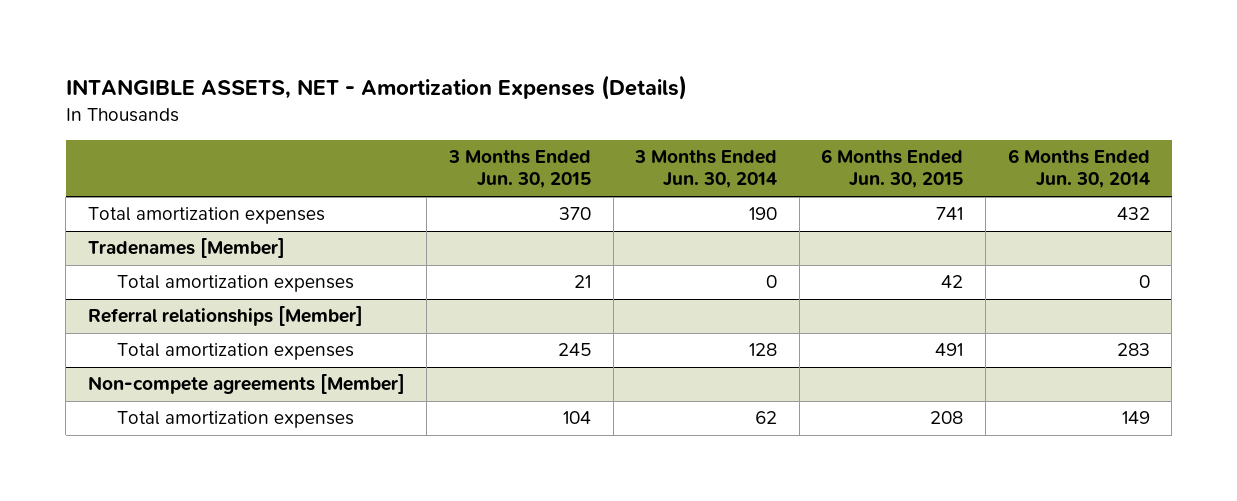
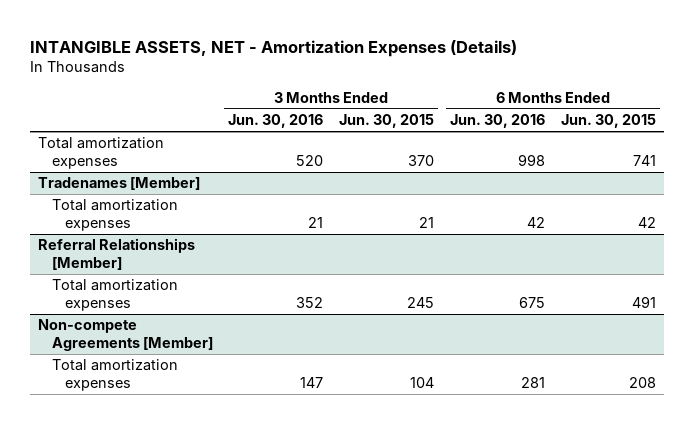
- | 3 Months Ended Jun. 30, 2015 | 3 Months Ended Jun. 30, 2014 | 6 Months Ended Jun. 30, 2015 | 6 Months Ended Jun. 30, 2014
+ | 3 Months Ended Jun. 30, 2016 | 3 Months Ended Jun. 30, 2015 | 6 Months Ended Jun. 30, 2016 | 6 Months Ended Jun. 30, 2015
- Referral relationships [Member]
+ Referral Relationships [Member]
- Non-compete agreements [Member]
+ Non-compete Agreements [Member]

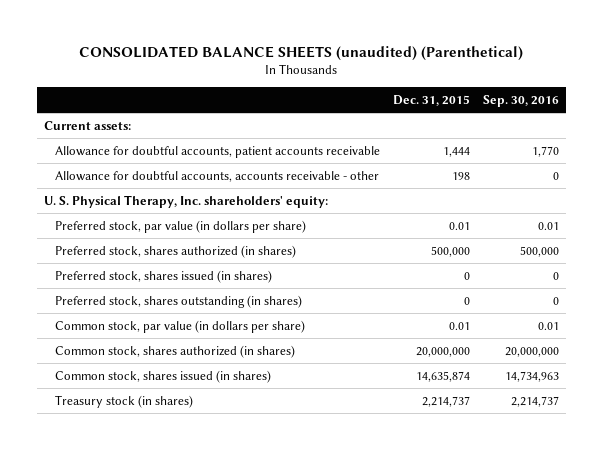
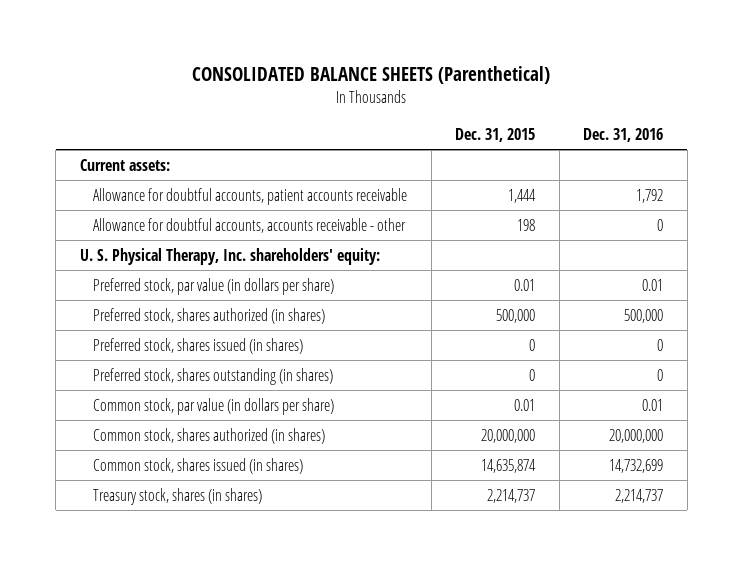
- CONSOLIDATED BALANCE SHEETS (unaudited) (Parenthetical)
+ CONSOLIDATED BALANCE SHEETS (Parenthetical)
- | Dec. 31, 2015 | Sep. 30, 2016
+ | Dec. 31, 2015 | Dec. 31, 2016
- Treasury stock (in shares) | 2,214,737 | 2,214,737
+ Treasury stock, shares (in shares) | 2,214,737 | 2,214,737

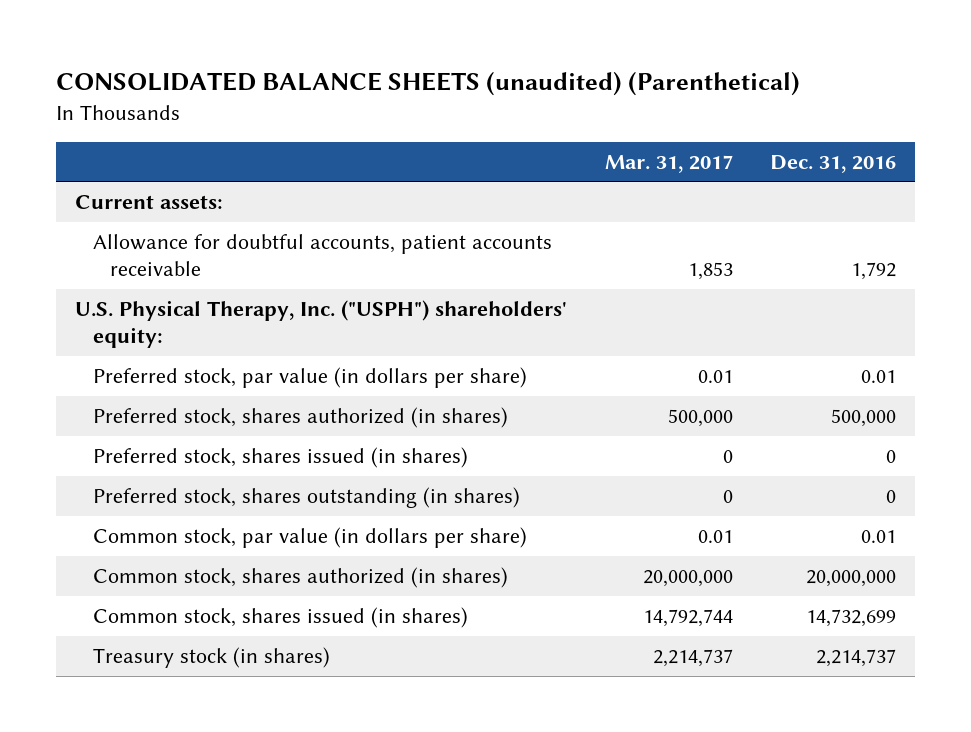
- CONSOLIDATED BALANCE SHEETS (Parenthetical)
+ CONSOLIDATED BALANCE SHEETS (unaudited) (Parenthetical)
- | Dec. 31, 2015 | Dec. 31, 2016
+ | Mar. 31, 2017 | Dec. 31, 2016
- Allowance for doubtful accounts, accounts receivable - other | 198 | 0
- U. S. Physical Therapy, Inc. shareholders' equity:
+ U.S. Physical Therapy, Inc. ("USPH") shareholders' equity:
- Treasury stock, shares (in shares) | 2,214,737 | 2,214,737
+ Treasury stock (in shares) | 2,214,737 | 2,214,737

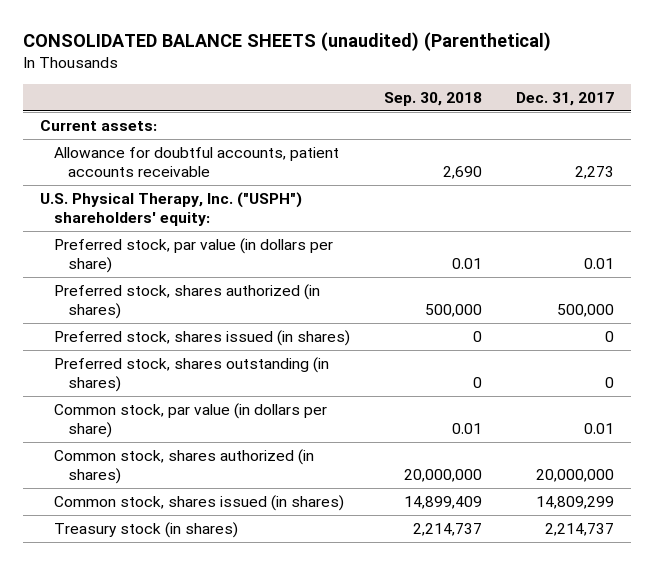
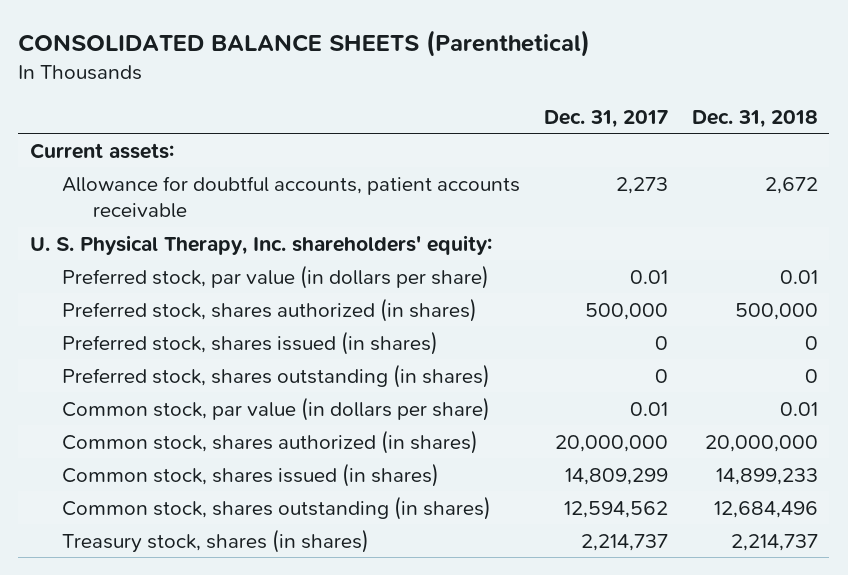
- CONSOLIDATED BALANCE SHEETS (unaudited) (Parenthetical)
+ CONSOLIDATED BALANCE SHEETS (Parenthetical)
- | Sep. 30, 2018 | Dec. 31, 2017
+ | Dec. 31, 2017 | Dec. 31, 2018
- U.S. Physical Therapy, Inc. ("USPH") shareholders' equity:
+ U. S. Physical Therapy, Inc. shareholders' equity:
- Treasury stock (in shares) | 2,214,737 | 2,214,737
+ Common stock, shares outstanding (in shares) | 12,594,562 | 12,684,496
+ Treasury stock, shares (in shares) | 2,214,737 | 2,214,737

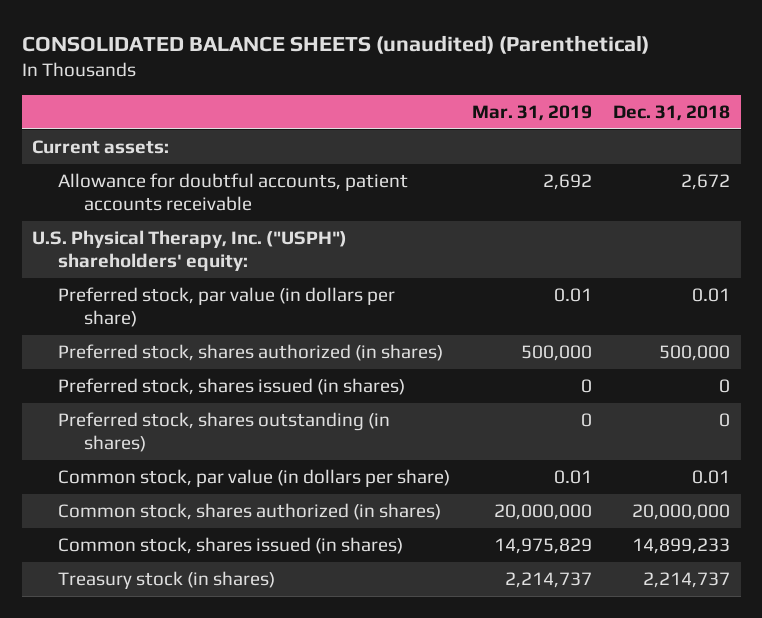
- CONSOLIDATED BALANCE SHEETS (Parenthetical)
+ CONSOLIDATED BALANCE SHEETS (unaudited) (Parenthetical)
- | Dec. 31, 2017 | Dec. 31, 2018
+ | Mar. 31, 2019 | Dec. 31, 2018
- U. S. Physical Therapy, Inc. shareholders' equity:
+ U.S. Physical Therapy, Inc. ("USPH") shareholders' equity:
- Common stock, shares outstanding (in shares) | 12,594,562 | 12,684,496
- Treasury stock, shares (in shares) | 2,214,737 | 2,214,737
+ Treasury stock (in shares) | 2,214,737 | 2,214,737

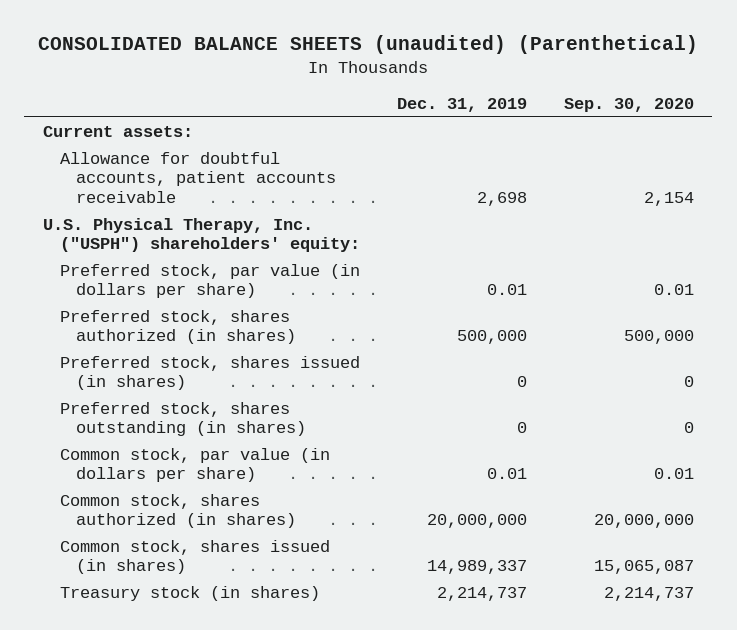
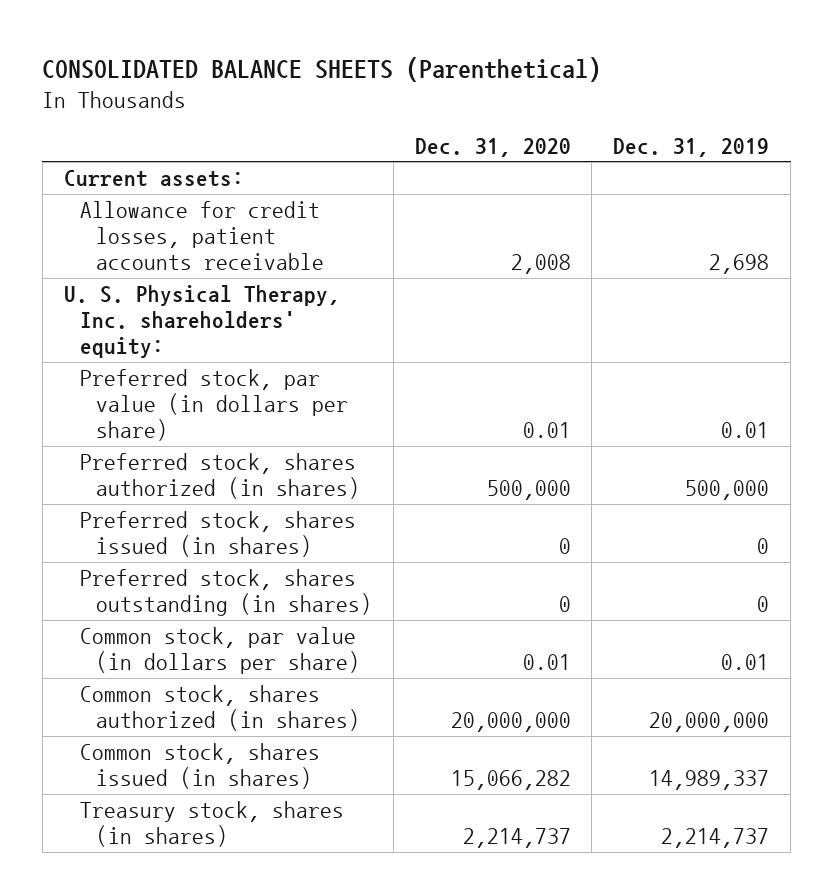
- CONSOLIDATED BALANCE SHEETS (unaudited) (Parenthetical)
+ CONSOLIDATED BALANCE SHEETS (Parenthetical)
- | Dec. 31, 2019 | Sep. 30, 2020
+ | Dec. 31, 2020 | Dec. 31, 2019
- Allowance for doubtful accounts, patient accounts receivable | 2,698 | 2,154
- U.S. Physical Therapy, Inc. ("USPH") shareholders' equity:
+ Allowance for credit losses, patient accounts receivable | 2,008 | 2,698
+ U. S. Physical Therapy, Inc. shareholders' equity:
- Treasury stock (in shares) | 2,214,737 | 2,214,737
+ Treasury stock, shares (in shares) | 2,214,737 | 2,214,737

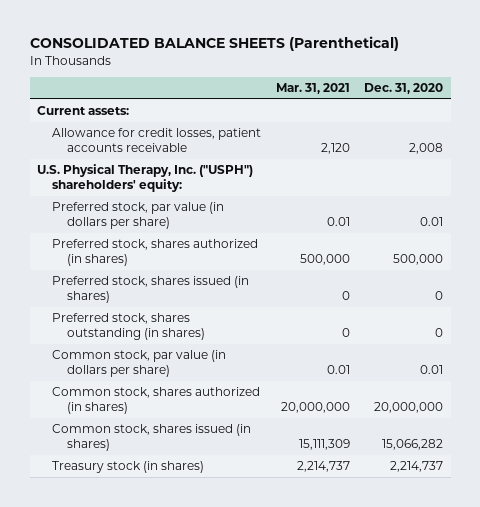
- | Dec. 31, 2020 | Dec. 31, 2019
+ | Mar. 31, 2021 | Dec. 31, 2020
- U. S. Physical Therapy, Inc. shareholders' equity:
+ U.S. Physical Therapy, Inc. ("USPH") shareholders' equity:
- Treasury stock, shares (in shares) | 2,214,737 | 2,214,737
+ Treasury stock (in shares) | 2,214,737 | 2,214,737

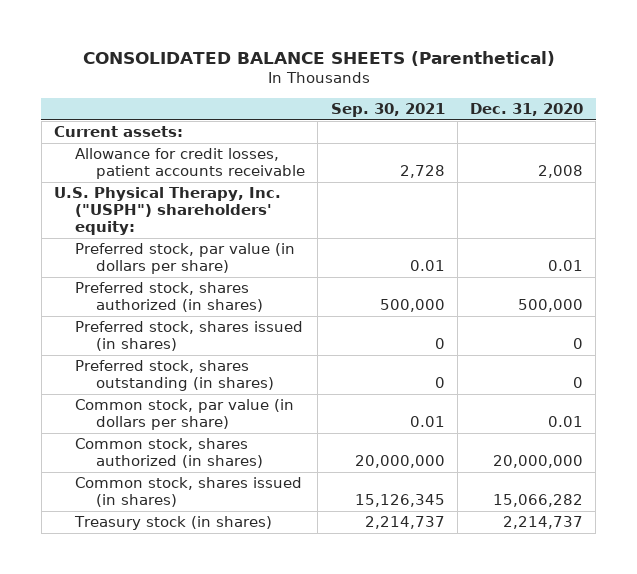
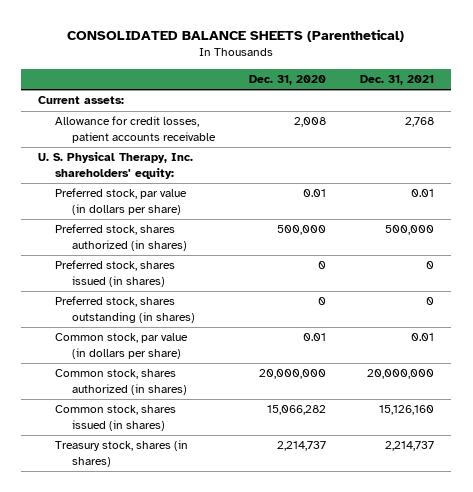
- | Sep. 30, 2021 | Dec. 31, 2020
+ | Dec. 31, 2020 | Dec. 31, 2021
- U.S. Physical Therapy, Inc. ("USPH") shareholders' equity:
+ U. S. Physical Therapy, Inc. shareholders' equity:
- Treasury stock (in shares) | 2,214,737 | 2,214,737
+ Treasury stock, shares (in shares) | 2,214,737 | 2,214,737

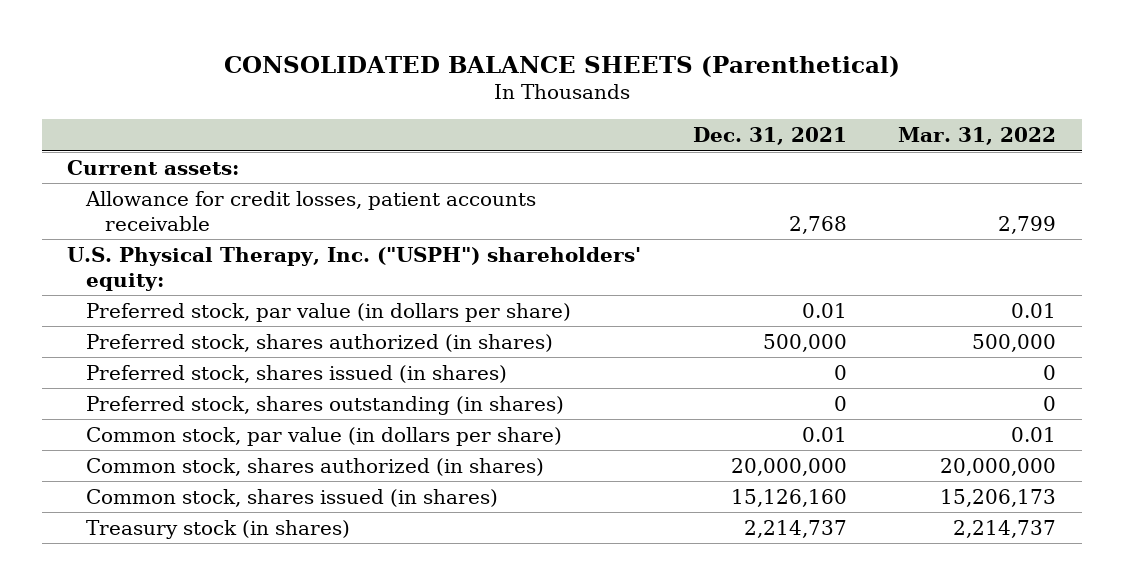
- | Dec. 31, 2020 | Dec. 31, 2021
+ | Dec. 31, 2021 | Mar. 31, 2022
- U. S. Physical Therapy, Inc. shareholders' equity:
+ U.S. Physical Therapy, Inc. ("USPH") shareholders' equity:
- Treasury stock, shares (in shares) | 2,214,737 | 2,214,737
+ Treasury stock (in shares) | 2,214,737 | 2,214,737

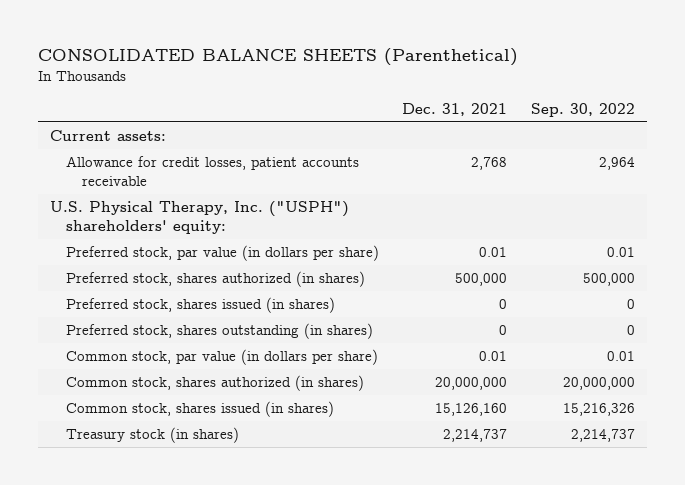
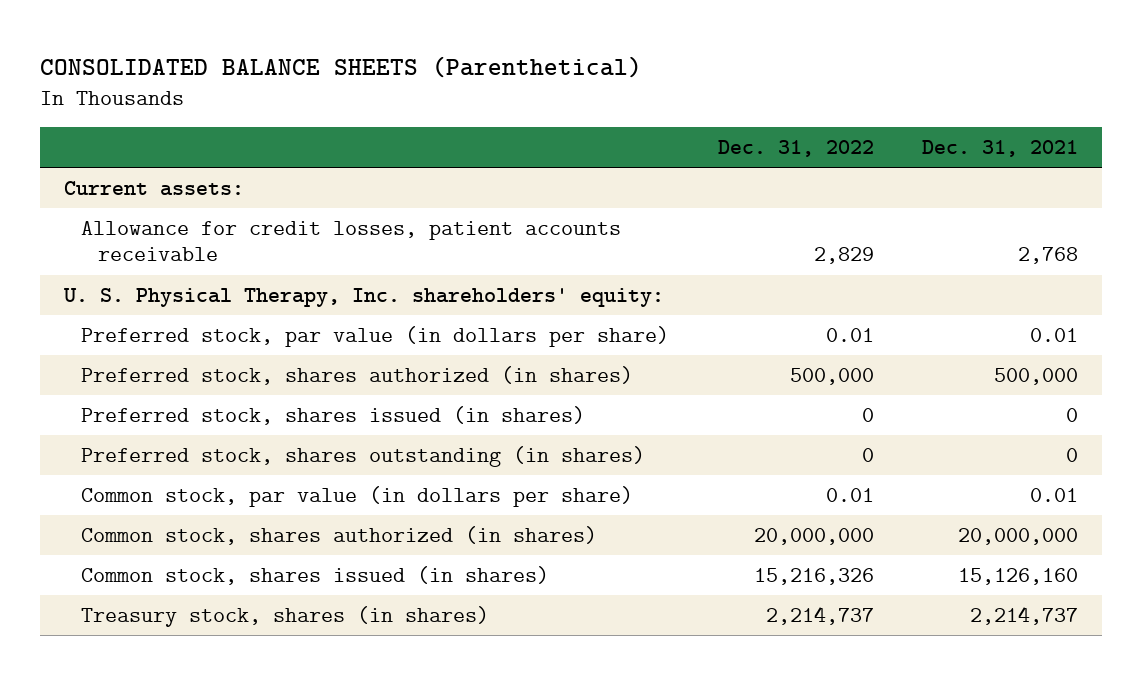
- | Dec. 31, 2021 | Sep. 30, 2022
+ | Dec. 31, 2022 | Dec. 31, 2021
- U.S. Physical Therapy, Inc. ("USPH") shareholders' equity:
+ U. S. Physical Therapy, Inc. shareholders' equity:
- Treasury stock (in shares) | 2,214,737 | 2,214,737
+ Treasury stock, shares (in shares) | 2,214,737 | 2,214,737

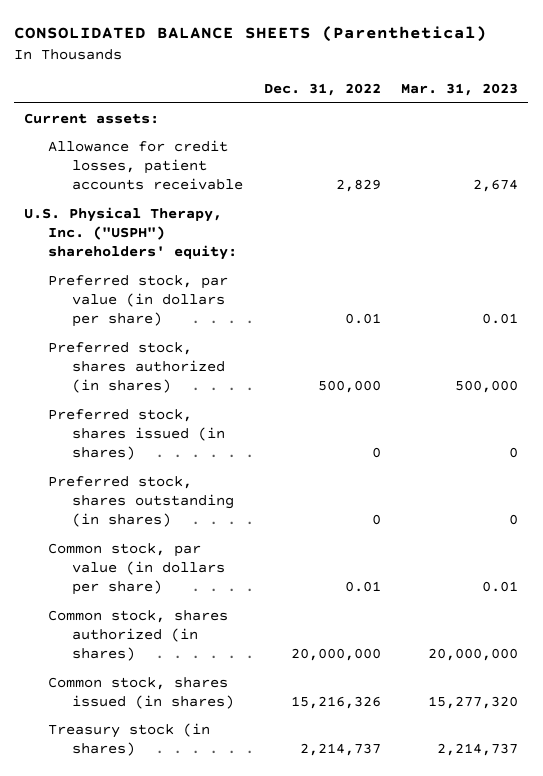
- | Dec. 31, 2022 | Dec. 31, 2021
+ | Dec. 31, 2022 | Mar. 31, 2023
- U. S. Physical Therapy, Inc. shareholders' equity:
+ U.S. Physical Therapy, Inc. ("USPH") shareholders' equity:
- Treasury stock, shares (in shares) | 2,214,737 | 2,214,737
+ Treasury stock (in shares) | 2,214,737 | 2,214,737

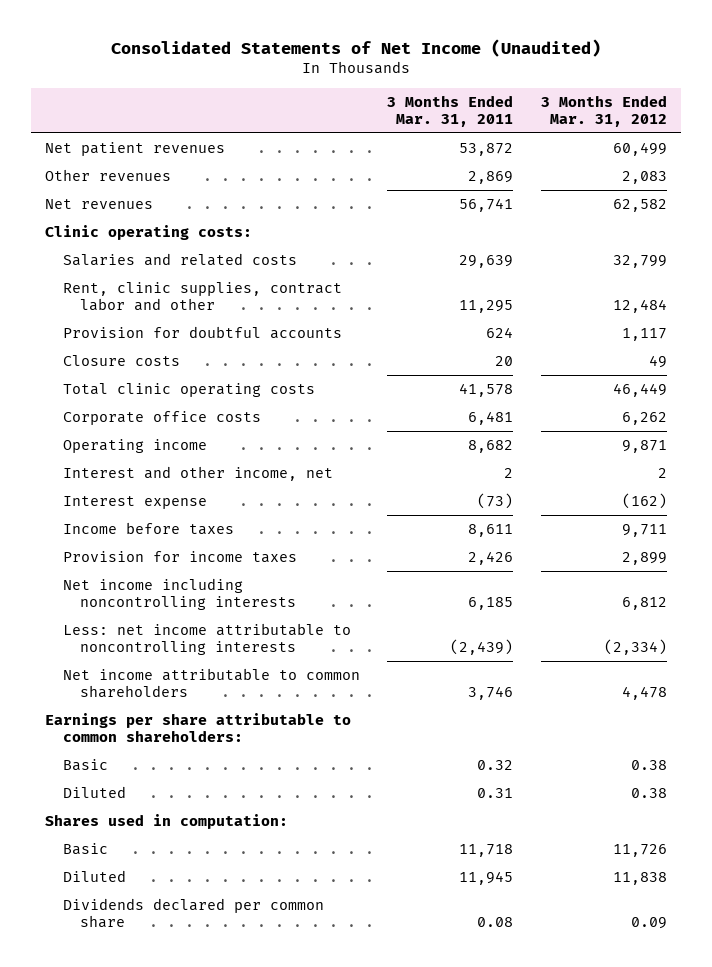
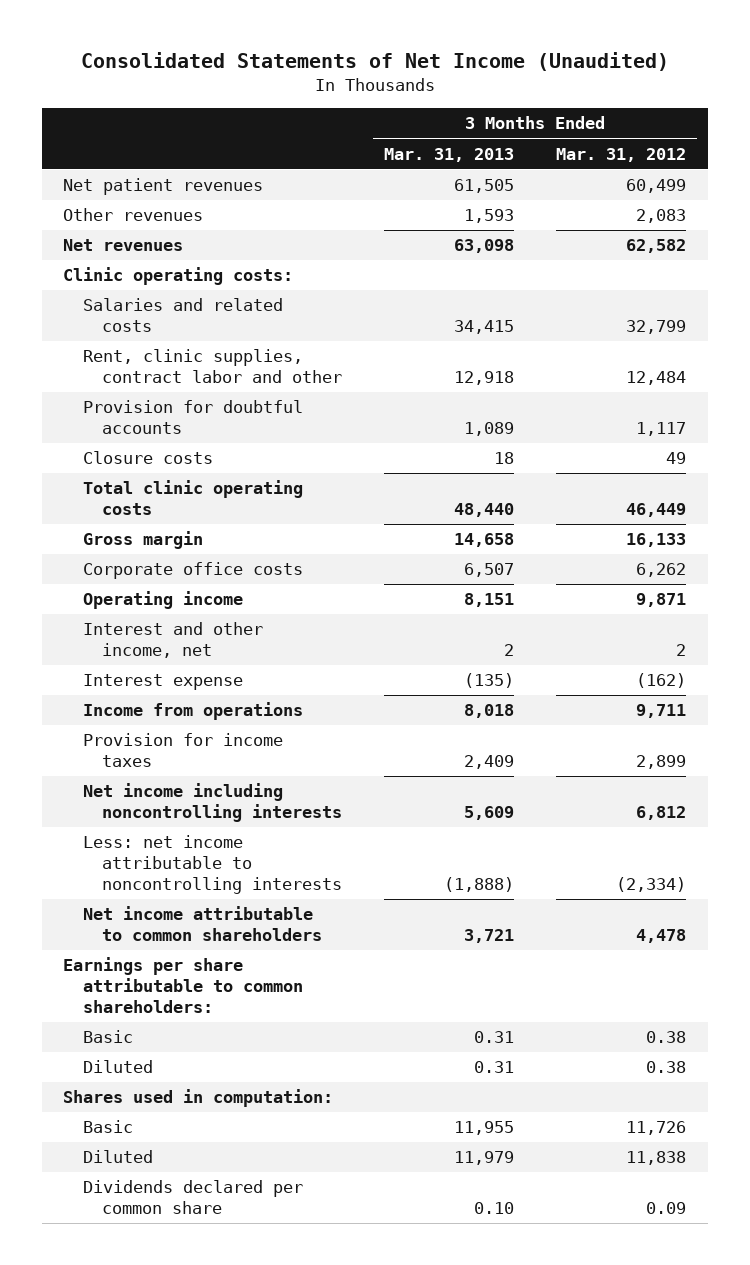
- | 3 Months Ended Mar. 31, 2011 | 3 Months Ended Mar. 31, 2012
+ | 3 Months Ended Mar. 31, 2013 | 3 Months Ended Mar. 31, 2012
+ Gross margin | 14,658 | 16,133
- Income before taxes | 8,611 | 9,711
+ Income from operations | 8,018 | 9,711

